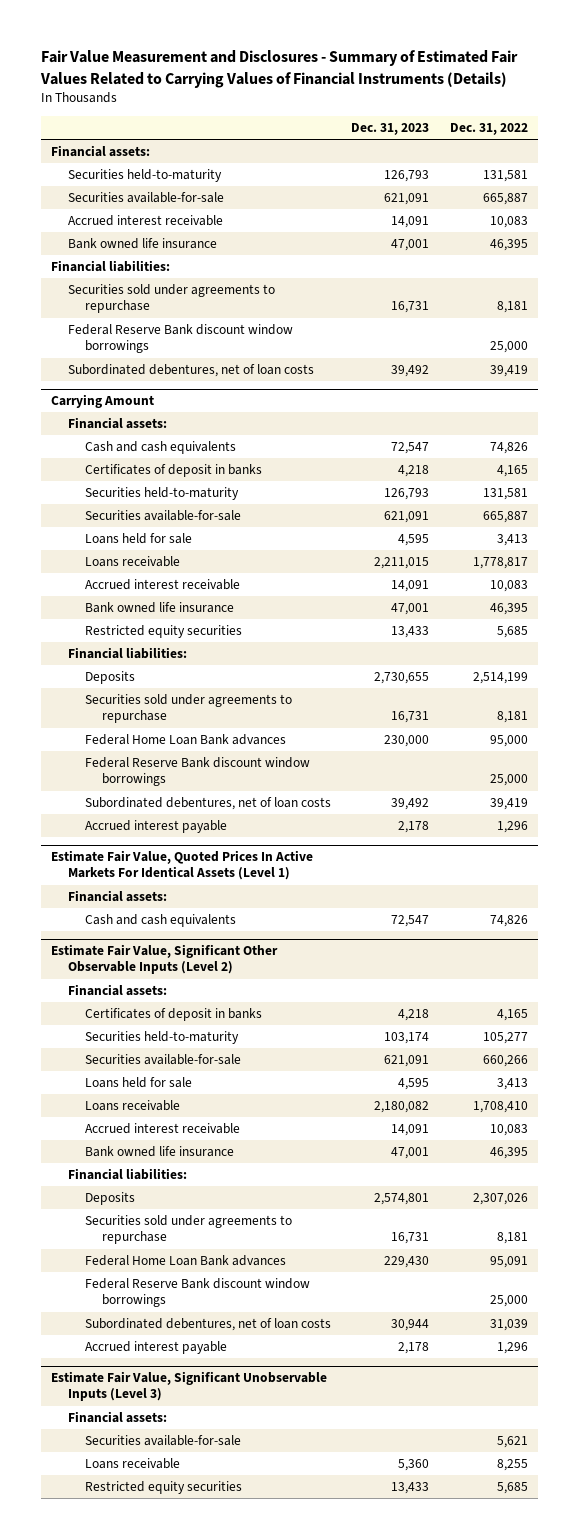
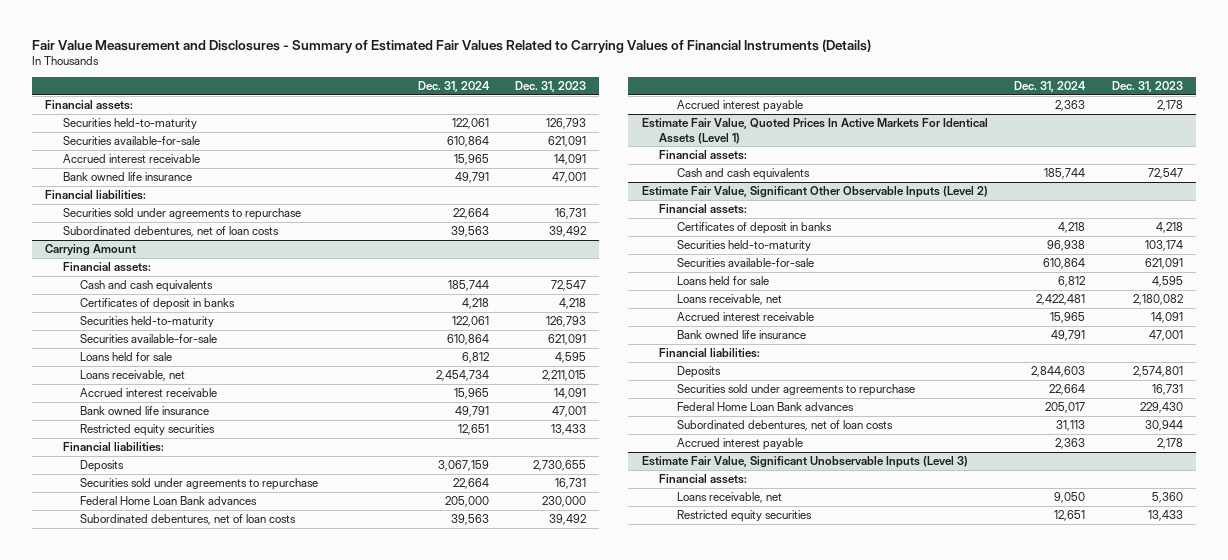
- | Dec. 31, 2023 | Dec. 31, 2022
+ | Dec. 31, 2024 | Dec. 31, 2023
- Federal Reserve Bank discount window borrowings | | 25,000
@ Carrying Amount
- Loans receivable | 2,211,015 | 1,778,817
+ Loans receivable, net | 2,454,734 | 2,211,015
- Federal Reserve Bank discount window borrowings | | 25,000
@ Estimate Fair Value, Significant Other Observable Inputs (Level 2)
- Loans receivable | 2,180,082 | 1,708,410
+ Loans receivable, net | 2,422,481 | 2,180,082
- Federal Reserve Bank discount window borrowings | | 25,000
@ Estimate Fair Value, Significant Unobservable Inputs (Level 3)
- Securities available-for-sale | | 5,621
- Loans receivable | 5,360 | 8,255
+ Loans receivable, net | 9,050 | 5,360

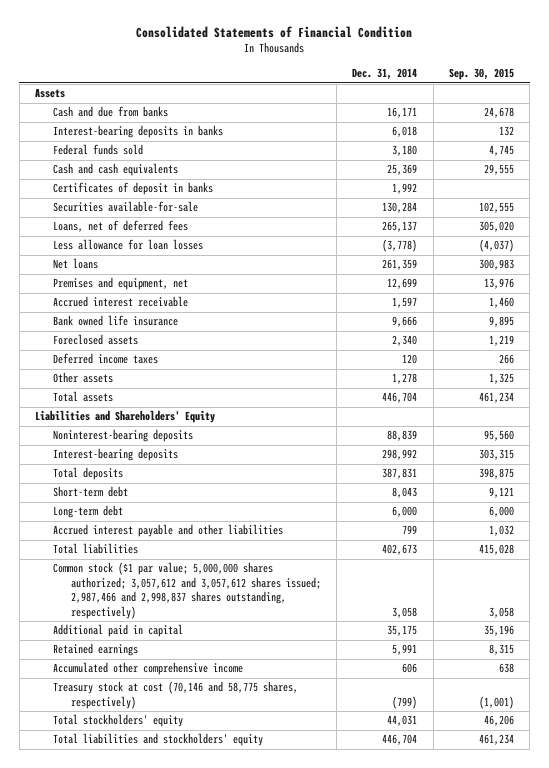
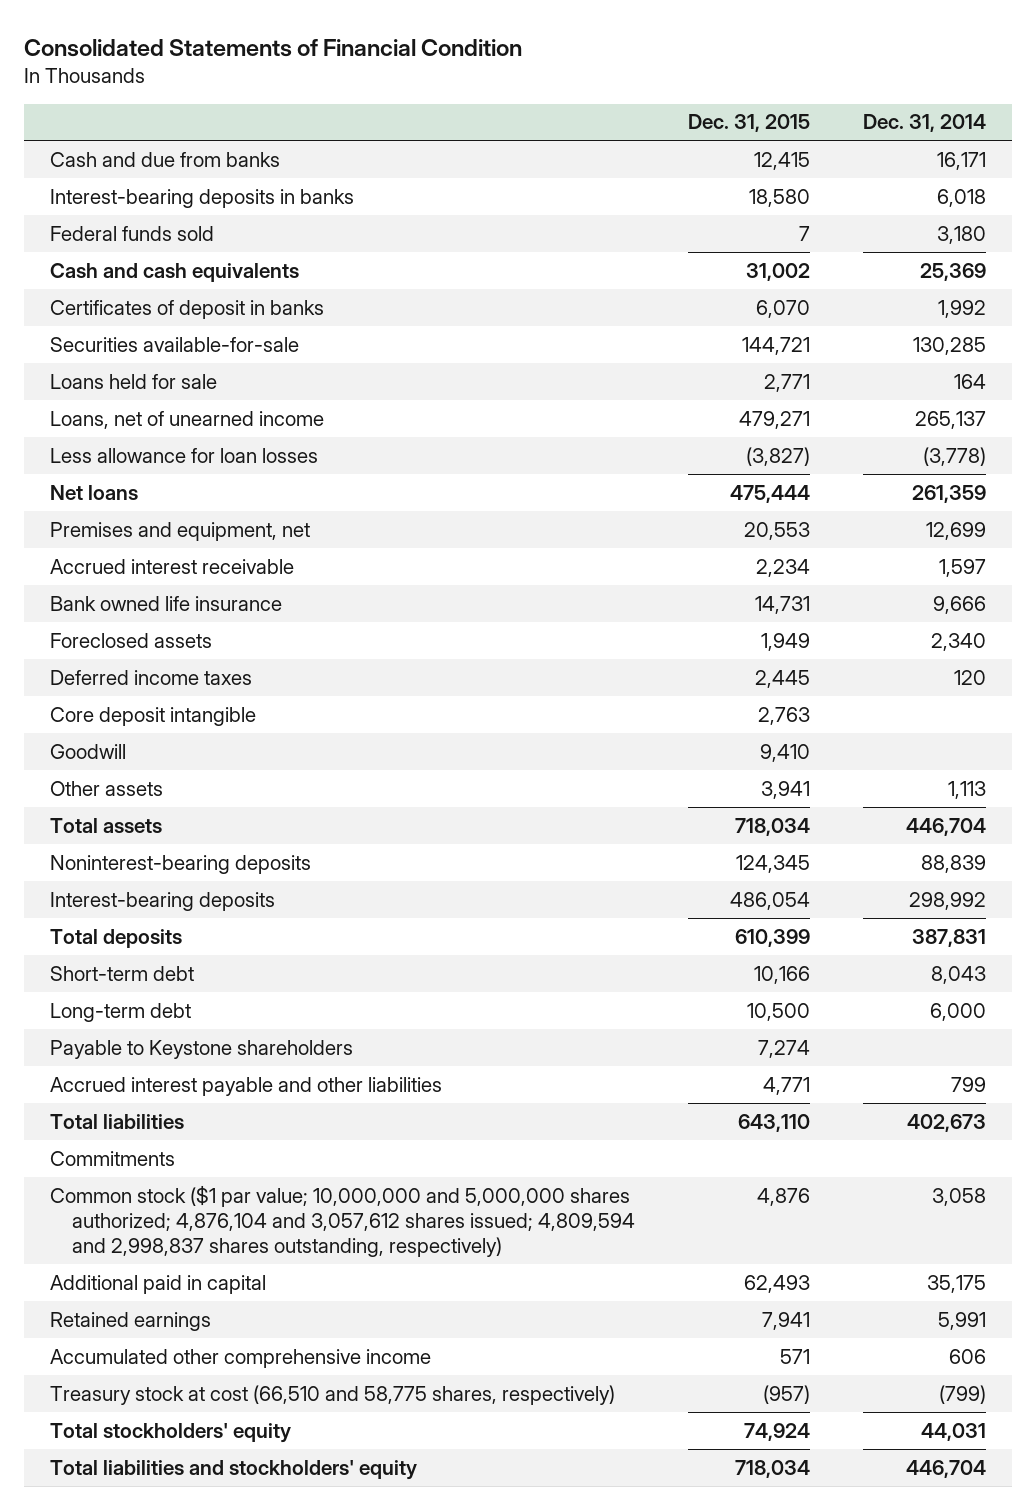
- | Dec. 31, 2014 | Sep. 30, 2015
+ | Dec. 31, 2015 | Dec. 31, 2014
- Assets
- Securities available-for-sale | 130,284 | 102,555
- Loans, net of deferred fees | 265,137 | 305,020
+ Securities available-for-sale | 144,721 | 130,285
+ Loans held for sale | 2,771 | 164
+ Loans, net of unearned income | 479,271 | 265,137
- Other assets | 1,278 | 1,325
+ Core deposit intangible | 2,763 |
+ Goodwill | 9,410 |
+ Other assets | 3,941 | 1,113
- Liabilities and Shareholders' Equity
+ Payable to Keystone shareholders | 7,274 |
- Common stock ($1 par value; 5,000,000 shares authorized; 3,057,612 and 3,057,612 shares issued; 2,987,466 and 2,998,837 shares outstanding, respectively) | 3,058 | 3,058
+ Commitments
+ Common stock ($1 par value; 10,000,000 and 5,000,000 shares authorized; 4,876,104 and 3,057,612 shares issued; 4,809,594 and 2,998,837 shares outstanding, respectively) | 4,876 | 3,058
- Treasury stock at cost (70,146 and 58,775 shares, respectively) | (799) | (1,001)
+ Treasury stock at cost (66,510 and 58,775 shares, respectively) | (957) | (799)

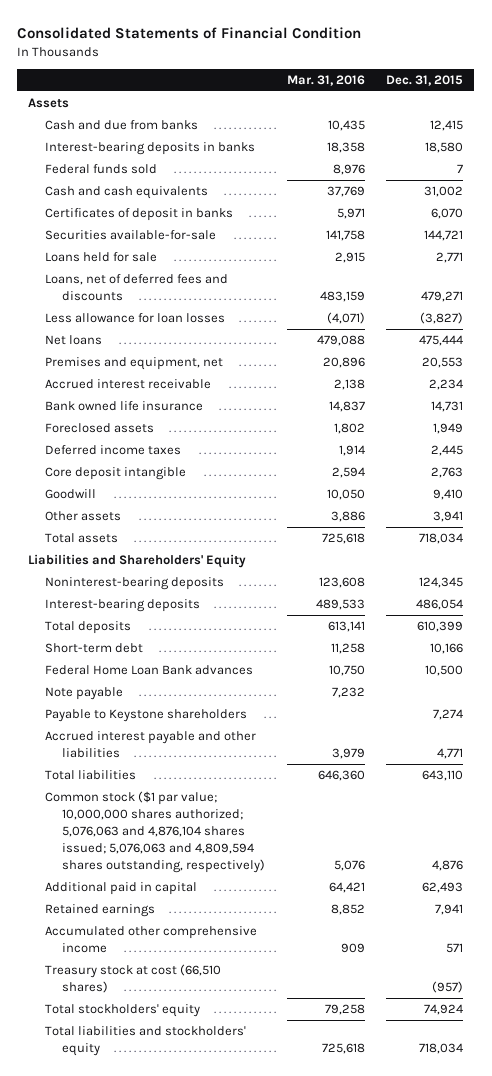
- | Dec. 31, 2015 | Dec. 31, 2014
+ | Mar. 31, 2016 | Dec. 31, 2015
+ Assets
- Loans, net of unearned income | 479,271 | 265,137
+ Loans, net of deferred fees and discounts | 483,159 | 479,271
+ Liabilities and Shareholders' Equity
- Long-term debt | 10,500 | 6,000
+ Federal Home Loan Bank advances | 10,750 | 10,500
+ Note payable | 7,232 |
- Commitments
- Common stock ($1 par value; 10,000,000 and 5,000,000 shares authorized; 4,876,104 and 3,057,612 shares issued; 4,809,594 and 2,998,837 shares outstanding, respectively) | 4,876 | 3,058
+ Common stock ($1 par value; 10,000,000 shares authorized; 5,076,063 and 4,876,104 shares issued; 5,076,063 and 4,809,594 shares outstanding, respectively) | 5,076 | 4,876
- Treasury stock at cost (66,510 and 58,775 shares, respectively) | (957) | (799)
+ Treasury stock at cost (66,510 shares) | | (957)

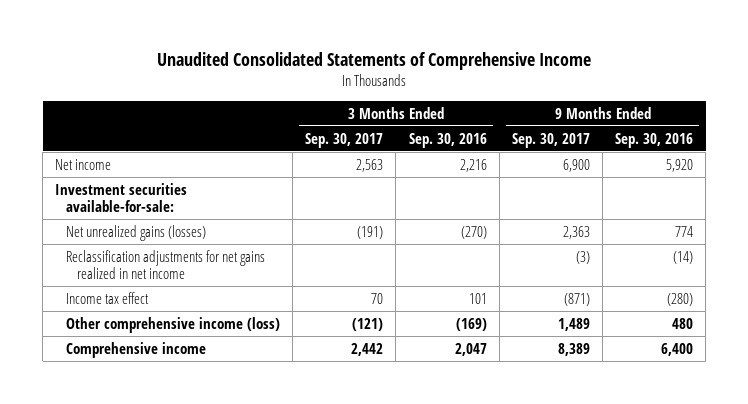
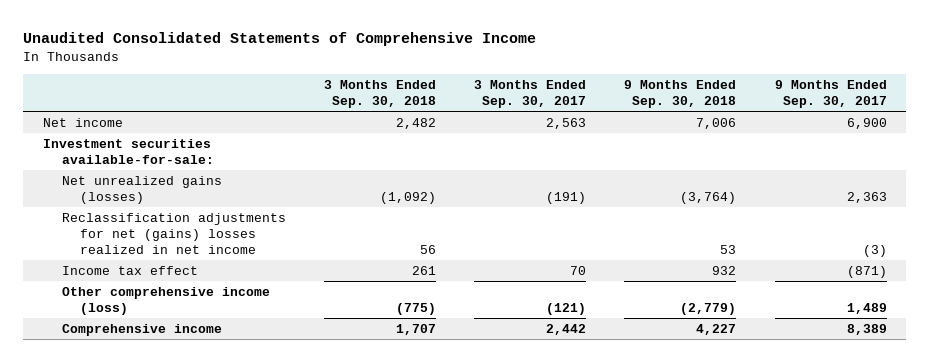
- | 3 Months Ended Sep. 30, 2017 | 3 Months Ended Sep. 30, 2016 | 9 Months Ended Sep. 30, 2017 | 9 Months Ended Sep. 30, 2016
+ | 3 Months Ended Sep. 30, 2018 | 3 Months Ended Sep. 30, 2017 | 9 Months Ended Sep. 30, 2018 | 9 Months Ended Sep. 30, 2017
- Reclassification adjustments for net gains realized in net income | | | (3) | (14)
+ Reclassification adjustments for net (gains) losses realized in net income | 56 | | 53 | (3)

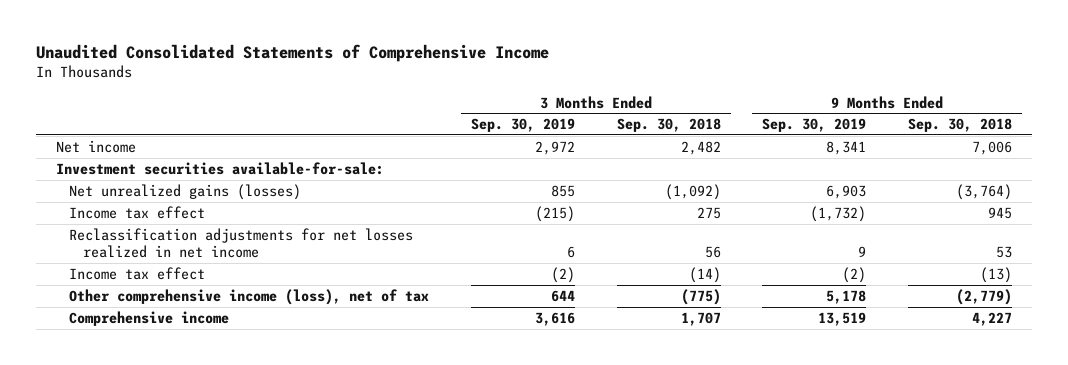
- | 3 Months Ended Sep. 30, 2018 | 3 Months Ended Sep. 30, 2017 | 9 Months Ended Sep. 30, 2018 | 9 Months Ended Sep. 30, 2017
+ | 3 Months Ended Sep. 30, 2019 | 3 Months Ended Sep. 30, 2018 | 9 Months Ended Sep. 30, 2019 | 9 Months Ended Sep. 30, 2018
- Reclassification adjustments for net (gains) losses realized in net income | 56 | | 53 | (3)
- Income tax effect | 261 | 70 | 932 | (871)
- Other comprehensive income (loss) | (775) | (121) | (2,779) | 1,489
+ Income tax effect | (215) | 275 | (1,732) | 945
+ Reclassification adjustments for net losses realized in net income | 6 | 56 | 9 | 53
+ Income tax effect | (2) | (14) | (2) | (13)
+ Other comprehensive income (loss), net of tax | 644 | (775) | 5,178 | (2,779)

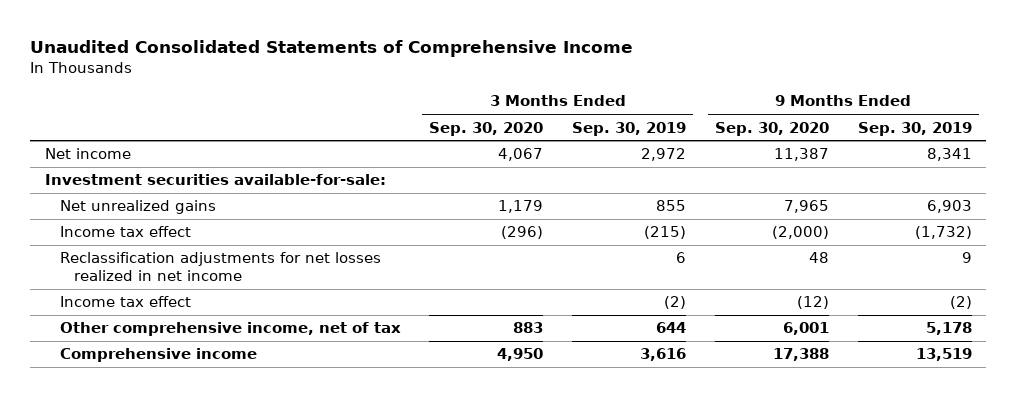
- | 3 Months Ended Sep. 30, 2019 | 3 Months Ended Sep. 30, 2018 | 9 Months Ended Sep. 30, 2019 | 9 Months Ended Sep. 30, 2018
+ | 3 Months Ended Sep. 30, 2020 | 3 Months Ended Sep. 30, 2019 | 9 Months Ended Sep. 30, 2020 | 9 Months Ended Sep. 30, 2019
- Net unrealized gains (losses) | 855 | (1,092) | 6,903 | (3,764)
+ Net unrealized gains | 1,179 | 855 | 7,965 | 6,903
- Other comprehensive income (loss), net of tax | 644 | (775) | 5,178 | (2,779)
+ Other comprehensive income, net of tax | 883 | 644 | 6,001 | 5,178

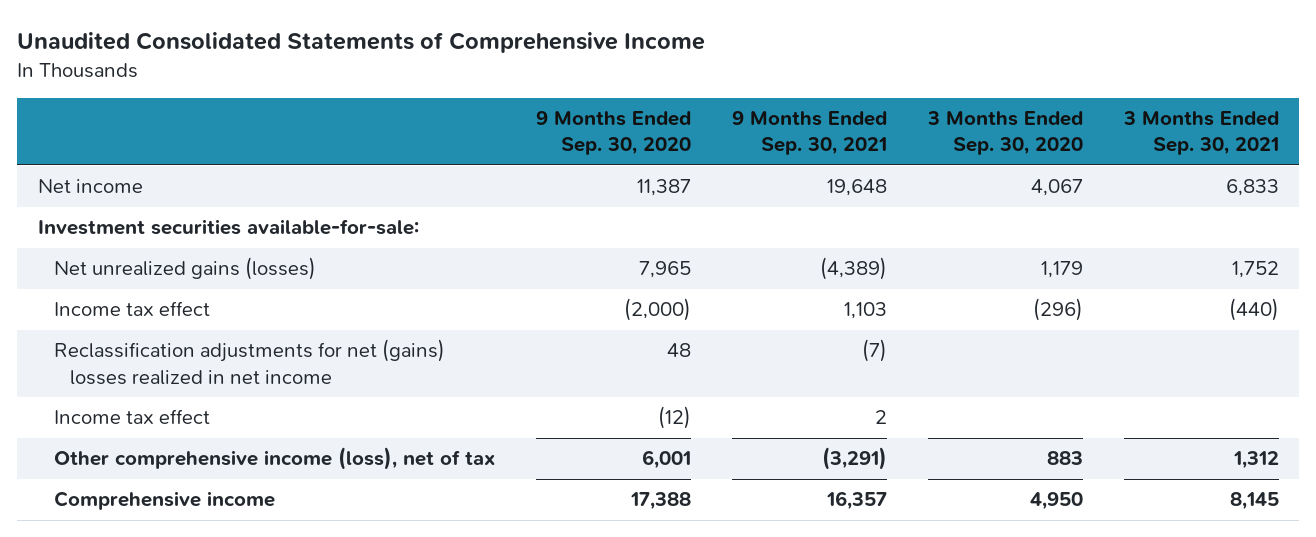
- | 3 Months Ended Sep. 30, 2020 | 3 Months Ended Sep. 30, 2019 | 9 Months Ended Sep. 30, 2020 | 9 Months Ended Sep. 30, 2019
+ | 9 Months Ended Sep. 30, 2020 | 9 Months Ended Sep. 30, 2021 | 3 Months Ended Sep. 30, 2020 | 3 Months Ended Sep. 30, 2021
- Net unrealized gains | 1,179 | 855 | 7,965 | 6,903
+ Net unrealized gains (losses) | 7,965 | (4,389) | 1,179 | 1,752
- Reclassification adjustments for net losses realized in net income | | 6 | 48 | 9
+ Reclassification adjustments for net (gains) losses realized in net income | 48 | (7) | |
- Other comprehensive income, net of tax | 883 | 644 | 6,001 | 5,178
+ Other comprehensive income (loss), net of tax | 6,001 | (3,291) | 883 | 1,312

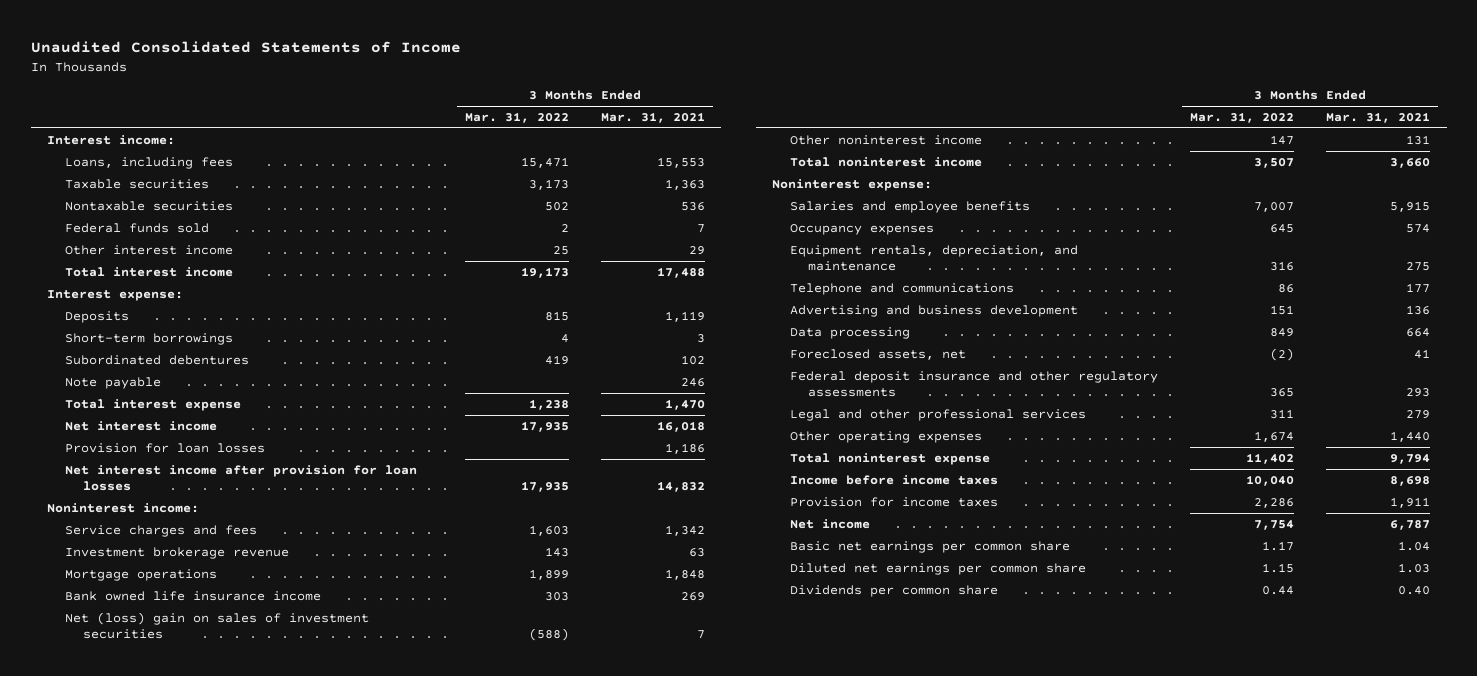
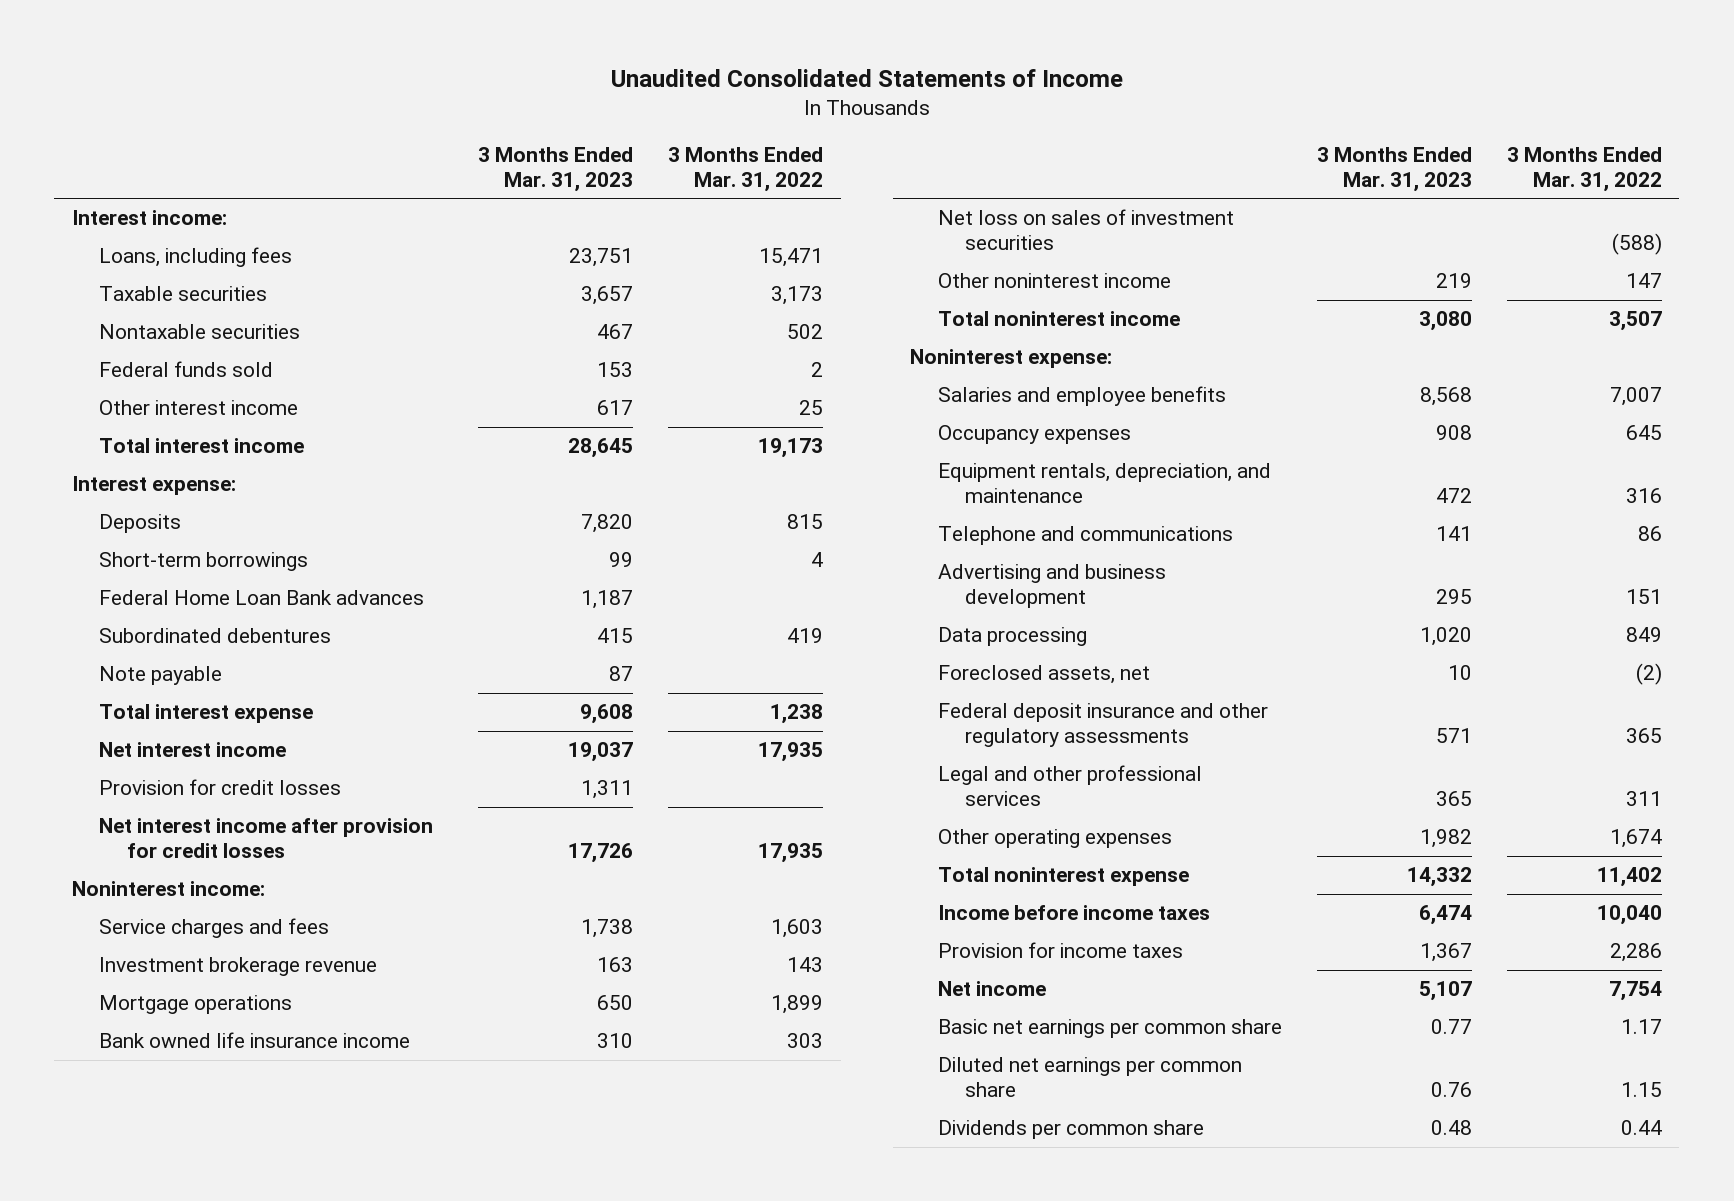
- | 3 Months Ended Mar. 31, 2022 | 3 Months Ended Mar. 31, 2021
+ | 3 Months Ended Mar. 31, 2023 | 3 Months Ended Mar. 31, 2022
+ Federal Home Loan Bank advances | 1,187 |
- Provision for loan losses | | 1,186
- Net interest income after provision for loan losses | 17,935 | 14,832
+ Provision for credit losses | 1,311 |
+ Net interest income after provision for credit losses | 17,726 | 17,935
- Net (loss) gain on sales of investment securities | (588) | 7
+ Net loss on sales of investment securities | | (588)

